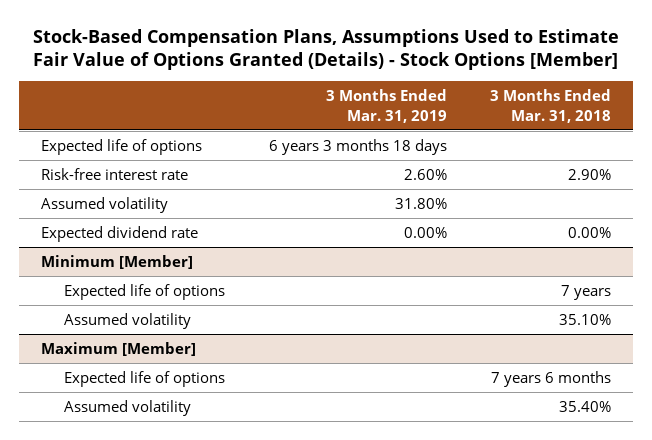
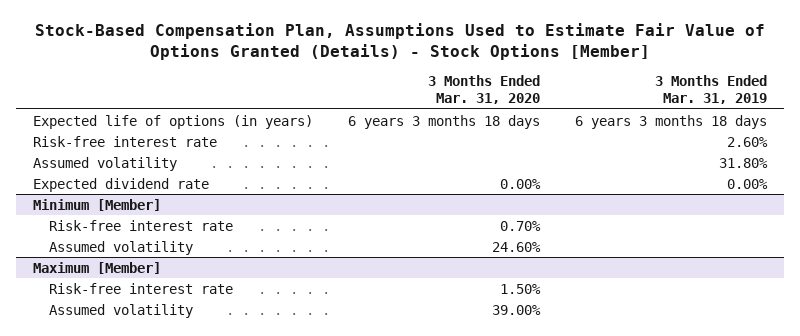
- Stock-Based Compensation Plans, Assumptions Used to Estimate Fair Value of Options Granted (Details) - Stock Options [Member]
+ Stock-Based Compensation Plan, Assumptions Used to Estimate Fair Value of Options Granted (Details) - Stock Options [Member]
- | 3 Months Ended Mar. 31, 2019 | 3 Months Ended Mar. 31, 2018
+ | 3 Months Ended Mar. 31, 2020 | 3 Months Ended Mar. 31, 2019
- Expected life of options | 6 years 3 months 18 days |
+ Expected life of options (in years) | 6 years 3 months 18 days | 6 years 3 months 18 days
@ Minimum [Member]
- Expected life of options | | 7 years
+ Risk-free interest rate | 0.70% |
@ Maximum [Member]
- Expected life of options | | 7 years 6 months
+ Risk-free interest rate | 1.50% |

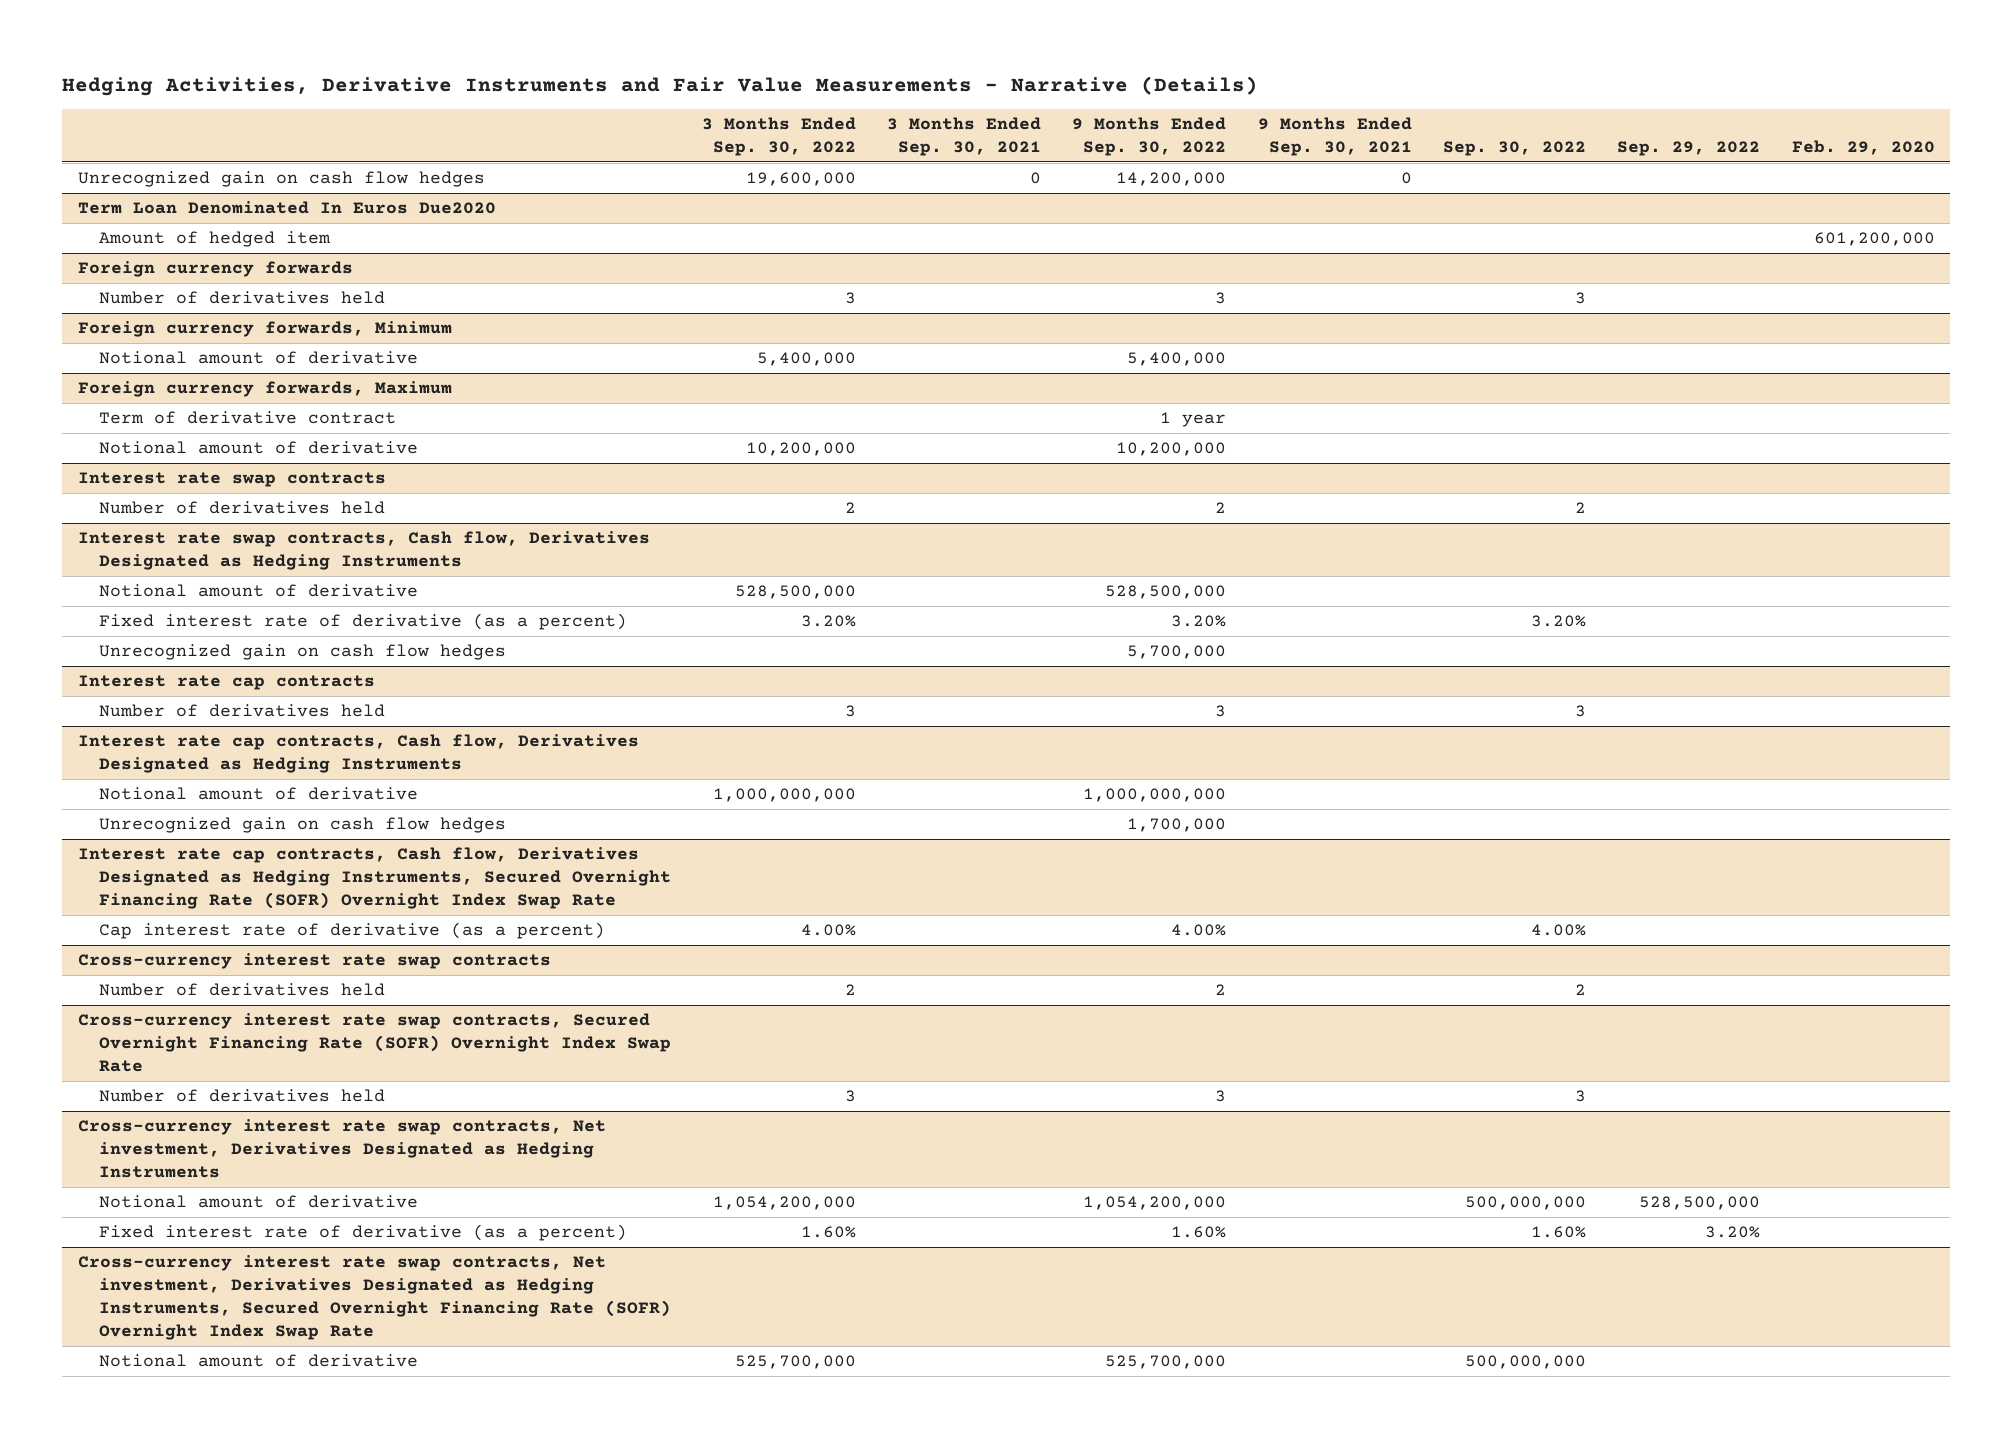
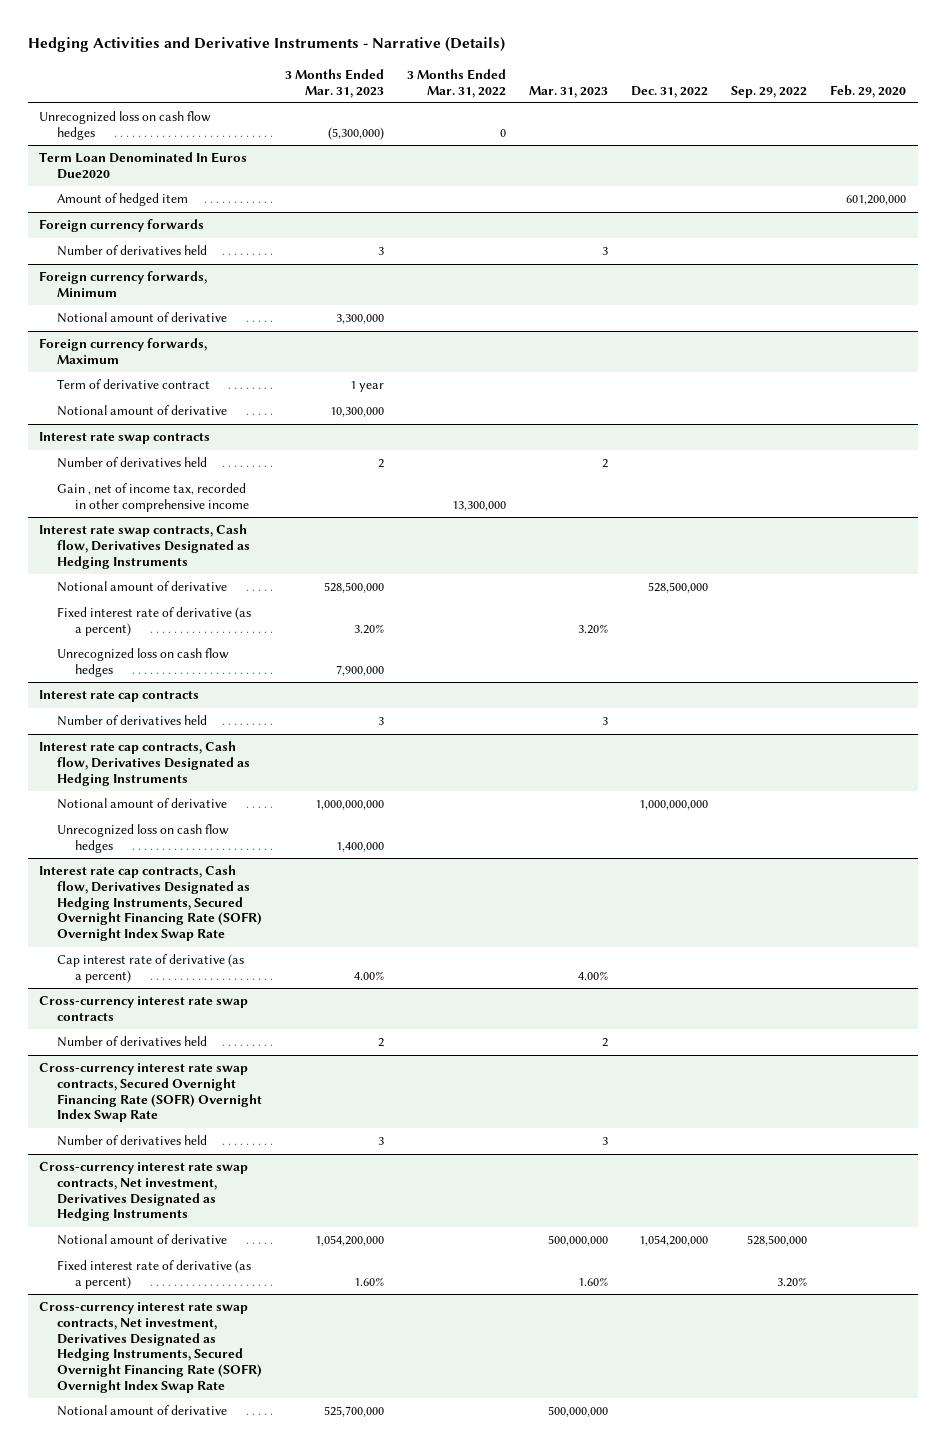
- Hedging Activities, Derivative Instruments and Fair Value Measurements - Narrative (Details)
+ Hedging Activities and Derivative Instruments - Narrative (Details)
- | 3 Months Ended Sep. 30, 2022 | 3 Months Ended Sep. 30, 2021 | 9 Months Ended Sep. 30, 2022 | 9 Months Ended Sep. 30, 2021 | Sep. 30, 2022 | Sep. 29, 2022 | Feb. 29, 2020
+ | 3 Months Ended Mar. 31, 2023 | 3 Months Ended Mar. 31, 2022 | Mar. 31, 2023 | Dec. 31, 2022 | Sep. 29, 2022 | Feb. 29, 2020
- Unrecognized gain on cash flow hedges | 19,600,000 | 0 | 14,200,000 | 0 | | |
+ Unrecognized loss on cash flow hedges | (5,300,000) | 0 | | | |
@ Interest rate swap contracts
+ Gain , net of income tax, recorded in other comprehensive income | | 13,300,000 | | | |
@ Interest rate swap contracts, Cash flow, Derivatives Designated as Hedging Instruments
- Unrecognized gain on cash flow hedges | | | 5,700,000 | | | |
+ Unrecognized loss on cash flow hedges | 7,900,000 | | | | |
@ Interest rate cap contracts, Cash flow, Derivatives Designated as Hedging Instruments
- Unrecognized gain on cash flow hedges | | | 1,700,000 | | | |
+ Unrecognized loss on cash flow hedges | 1,400,000 | | | | |

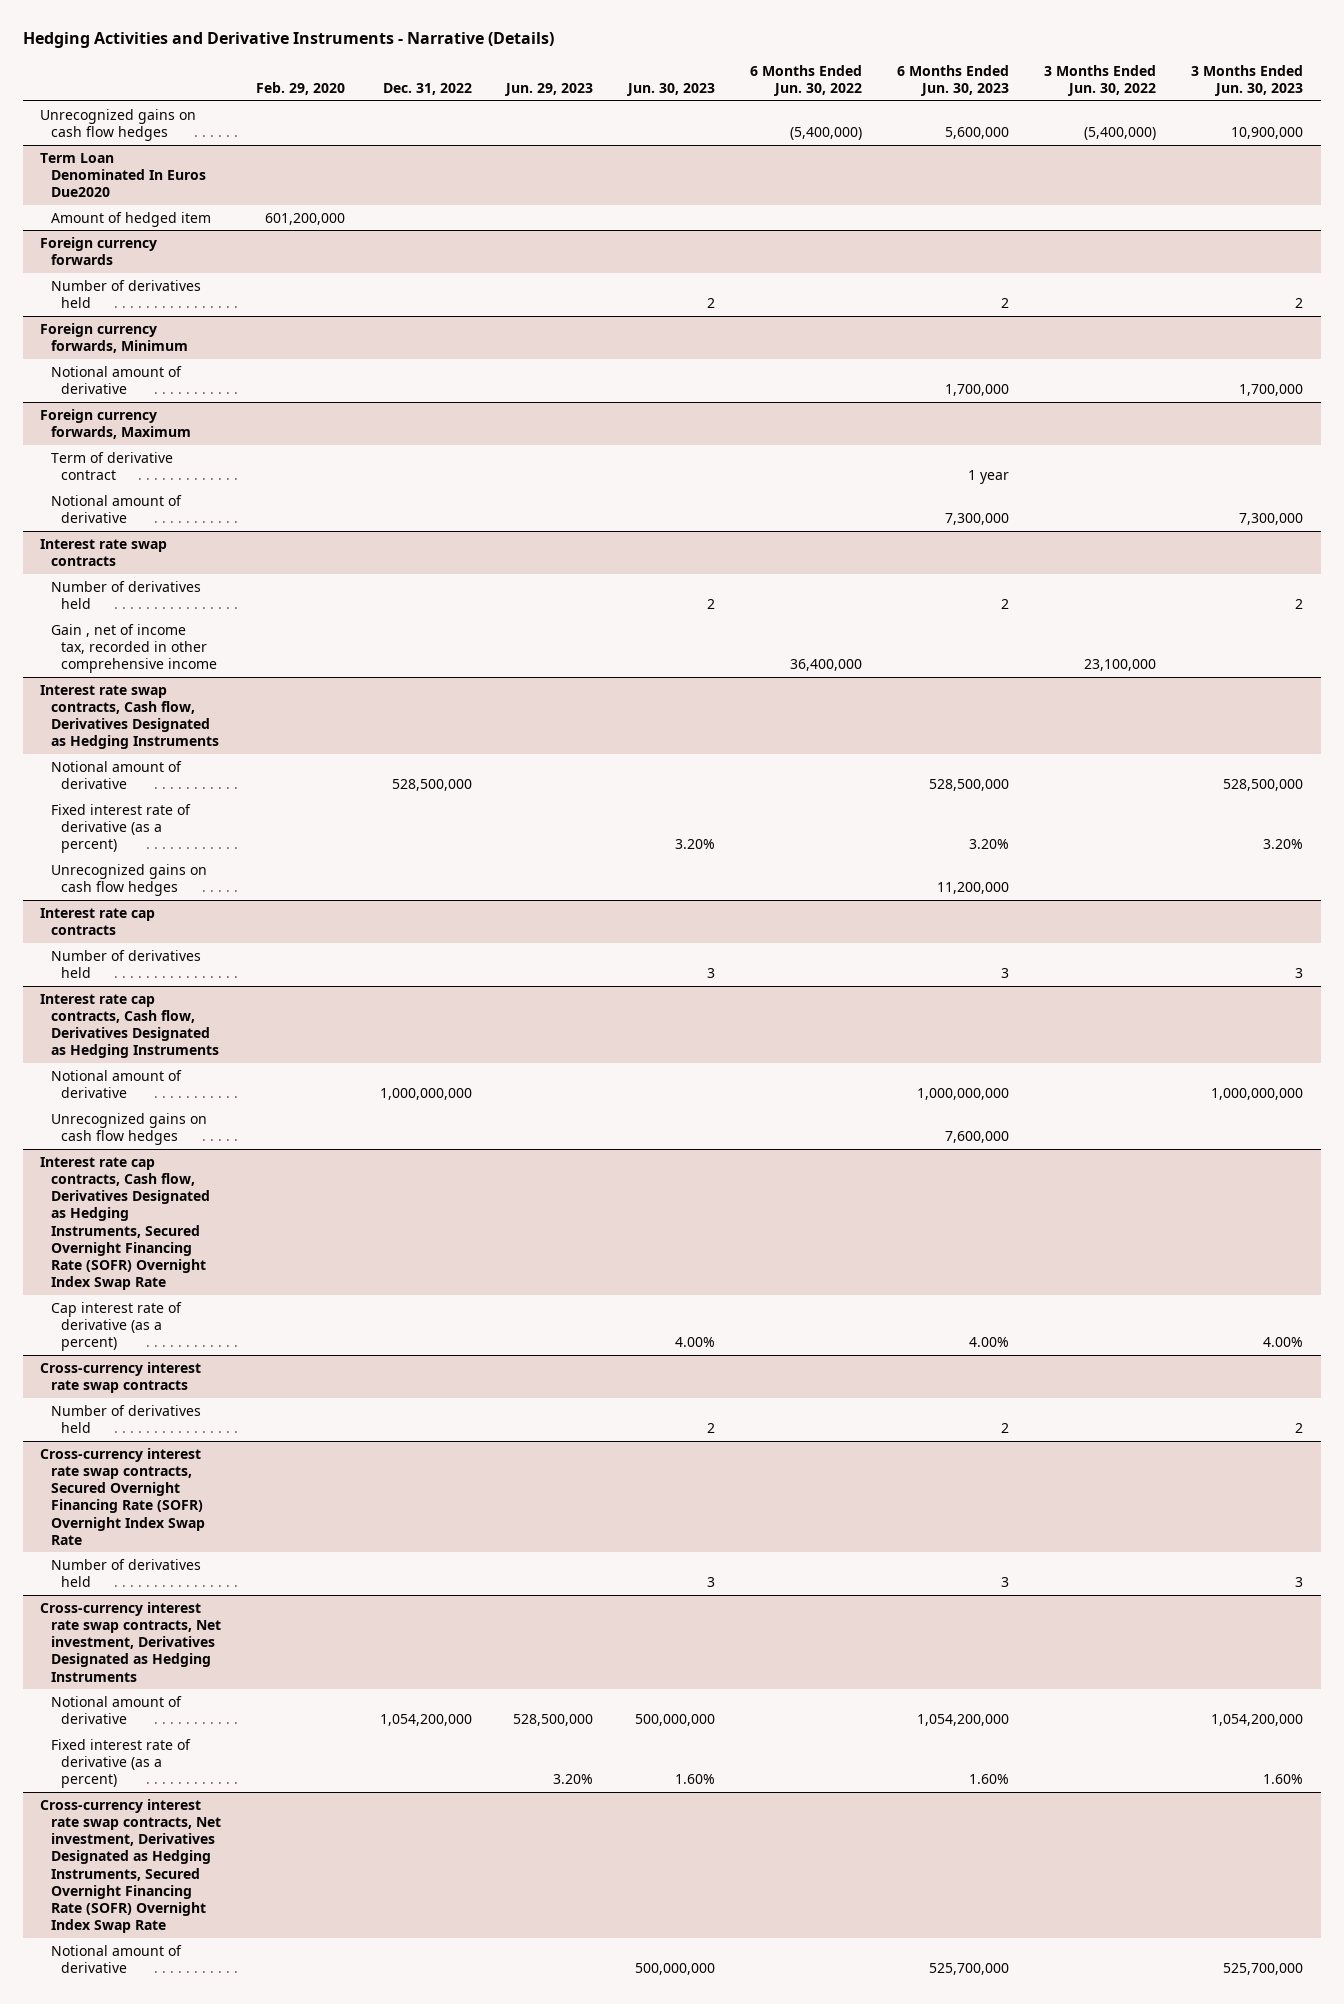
- | 3 Months Ended Mar. 31, 2023 | 3 Months Ended Mar. 31, 2022 | Mar. 31, 2023 | Dec. 31, 2022 | Sep. 29, 2022 | Feb. 29, 2020
+ | Feb. 29, 2020 | Dec. 31, 2022 | Jun. 29, 2023 | Jun. 30, 2023 | 6 Months Ended Jun. 30, 2022 | 6 Months Ended Jun. 30, 2023 | 3 Months Ended Jun. 30, 2022 | 3 Months Ended Jun. 30, 2023
- Unrecognized loss on cash flow hedges | (5,300,000) | 0 | | | |
+ Unrecognized gains on cash flow hedges | | | | | (5,400,000) | 5,600,000 | (5,400,000) | 10,900,000
@ Interest rate swap contracts, Cash flow, Derivatives Designated as Hedging Instruments
- Unrecognized loss on cash flow hedges | 7,900,000 | | | | |
+ Unrecognized gains on cash flow hedges | | | | | | 11,200,000 | |
@ Interest rate cap contracts, Cash flow, Derivatives Designated as Hedging Instruments
- Unrecognized loss on cash flow hedges | 1,400,000 | | | | |
+ Unrecognized gains on cash flow hedges | | | | | | 7,600,000 | |

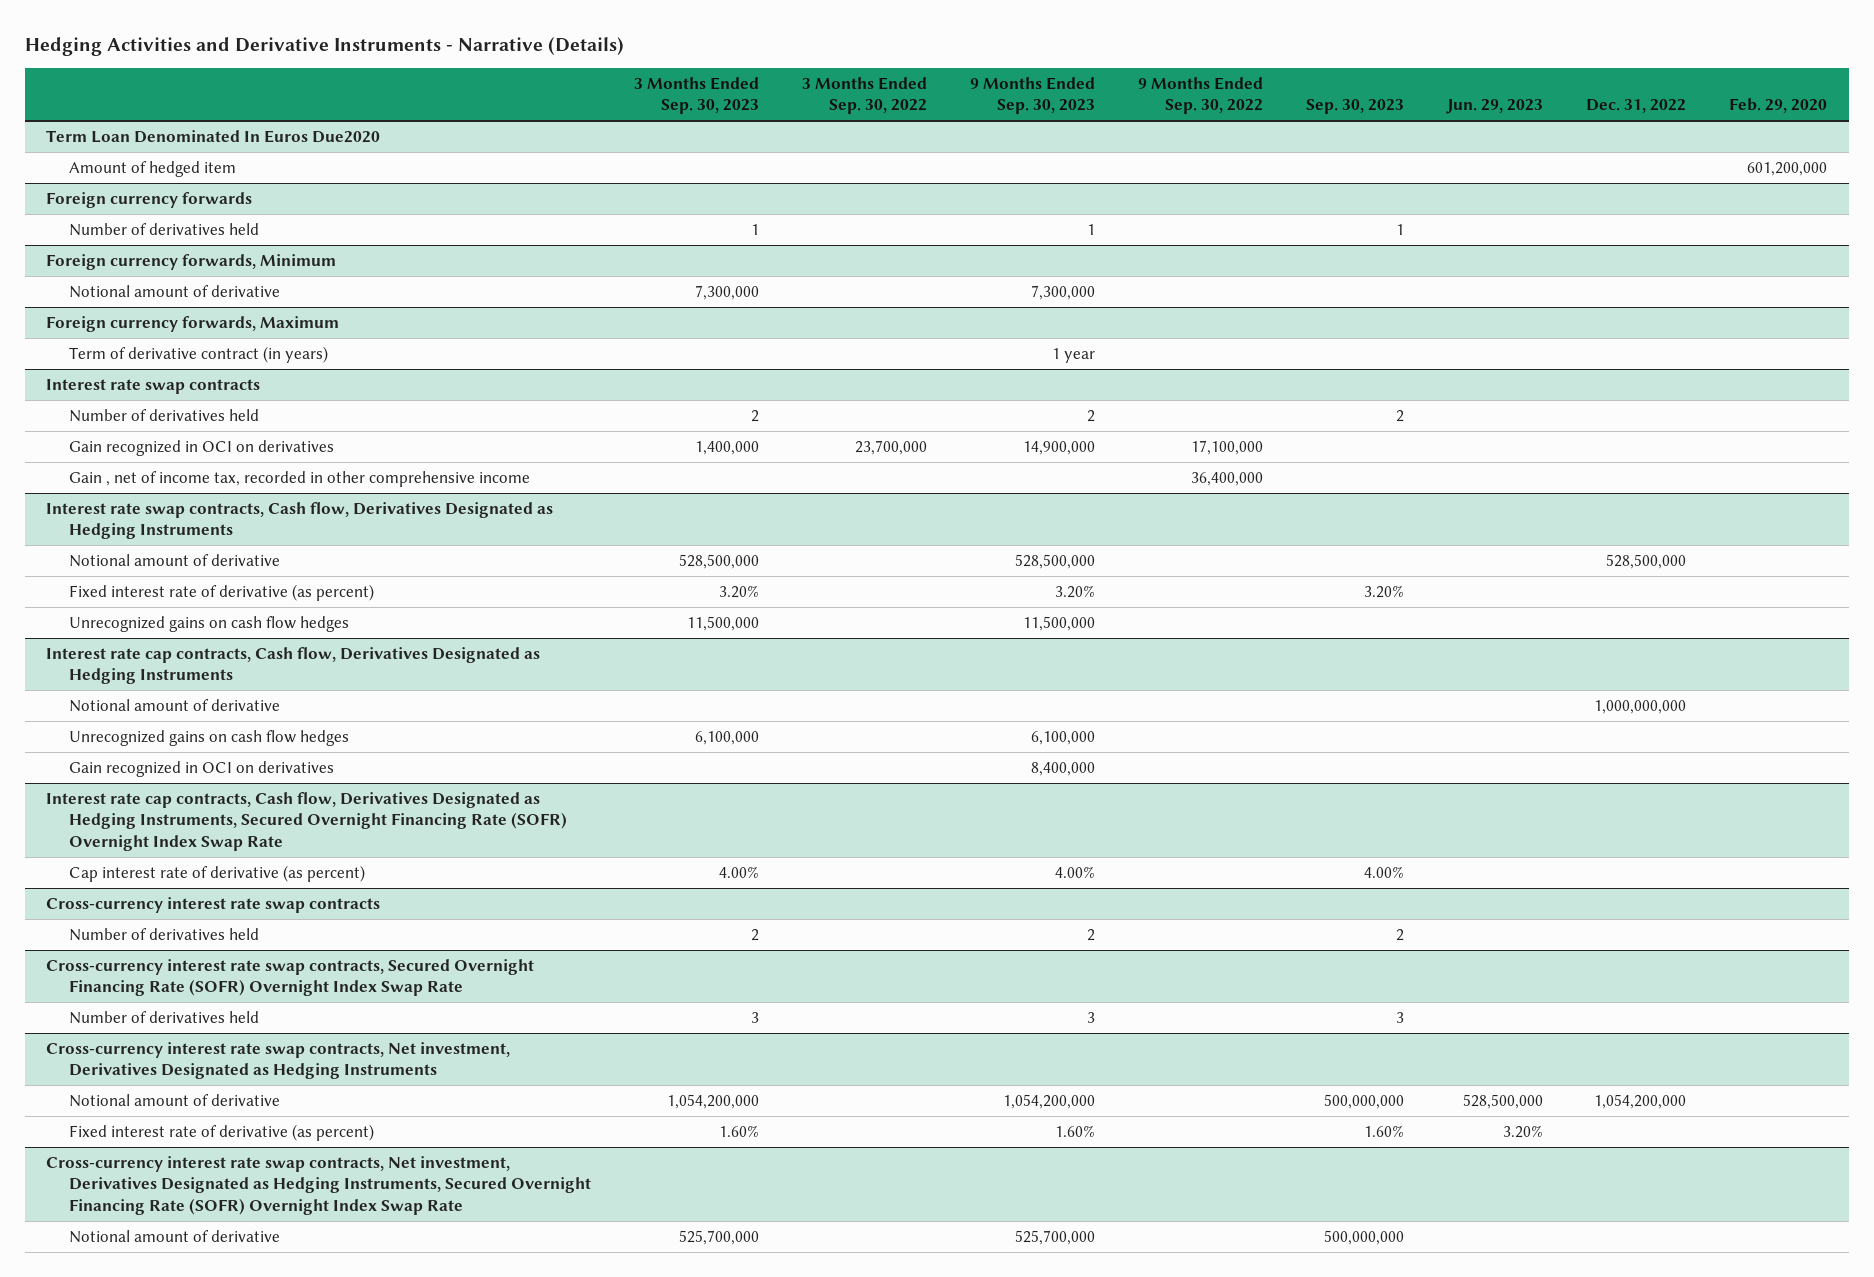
- | Feb. 29, 2020 | Dec. 31, 2022 | Jun. 29, 2023 | Jun. 30, 2023 | 6 Months Ended Jun. 30, 2022 | 6 Months Ended Jun. 30, 2023 | 3 Months Ended Jun. 30, 2022 | 3 Months Ended Jun. 30, 2023
+ | 3 Months Ended Sep. 30, 2023 | 3 Months Ended Sep. 30, 2022 | 9 Months Ended Sep. 30, 2023 | 9 Months Ended Sep. 30, 2022 | Sep. 30, 2023 | Jun. 29, 2023 | Dec. 31, 2022 | Feb. 29, 2020
- Unrecognized gains on cash flow hedges | | | | | (5,400,000) | 5,600,000 | (5,400,000) | 10,900,000
@ Foreign currency forwards, Maximum
- Term of derivative contract | | | | | | 1 year | |
- Notional amount of derivative | | | | | | 7,300,000 | | 7,300,000
+ Term of derivative contract (in years) | | | 1 year | | | | |
@ Interest rate swap contracts
+ Gain recognized in OCI on derivatives | 1,400,000 | 23,700,000 | 14,900,000 | 17,100,000 | | | |
@ Interest rate swap contracts, Cash flow, Derivatives Designated as Hedging Instruments
- Fixed interest rate of derivative (as a percent) | | | | 3.20% | | 3.20% | | 3.20%
+ Fixed interest rate of derivative (as percent) | 3.20% | | 3.20% | | 3.20% | | |
- Interest rate cap contracts
- Number of derivatives held | | | | 3 | | 3 | | 3
@ Interest rate cap contracts, Cash flow, Derivatives Designated as Hedging Instruments
+ Gain recognized in OCI on derivatives | | | 8,400,000 | | | | |
@ Interest rate cap contracts, Cash flow, Derivatives Designated as Hedging Instruments, Secured Overnight Financing Rate (SOFR) Overnight Index Swap Rate
- Cap interest rate of derivative (as a percent) | | | | 4.00% | | 4.00% | | 4.00%
+ Cap interest rate of derivative (as percent) | 4.00% | | 4.00% | | 4.00% | | |
@ Cross-currency interest rate swap contracts, Net investment, Derivatives Designated as Hedging Instruments
- Fixed interest rate of derivative (as a percent) | | | 3.20% | 1.60% | | 1.60% | | 1.60%
+ Fixed interest rate of derivative (as percent) | 1.60% | | 1.60% | | 1.60% | 3.20% | |

